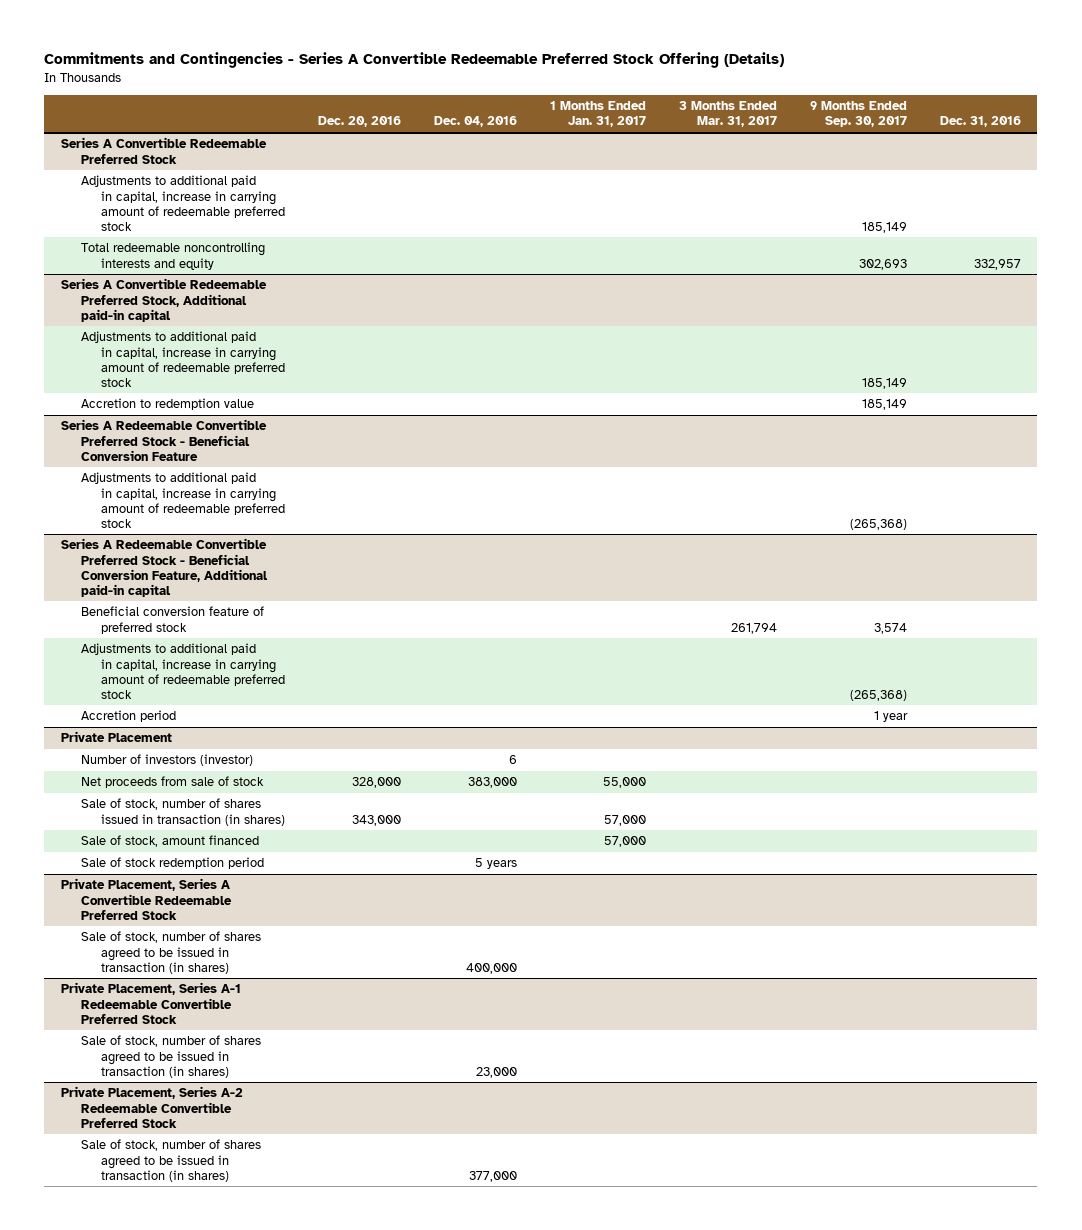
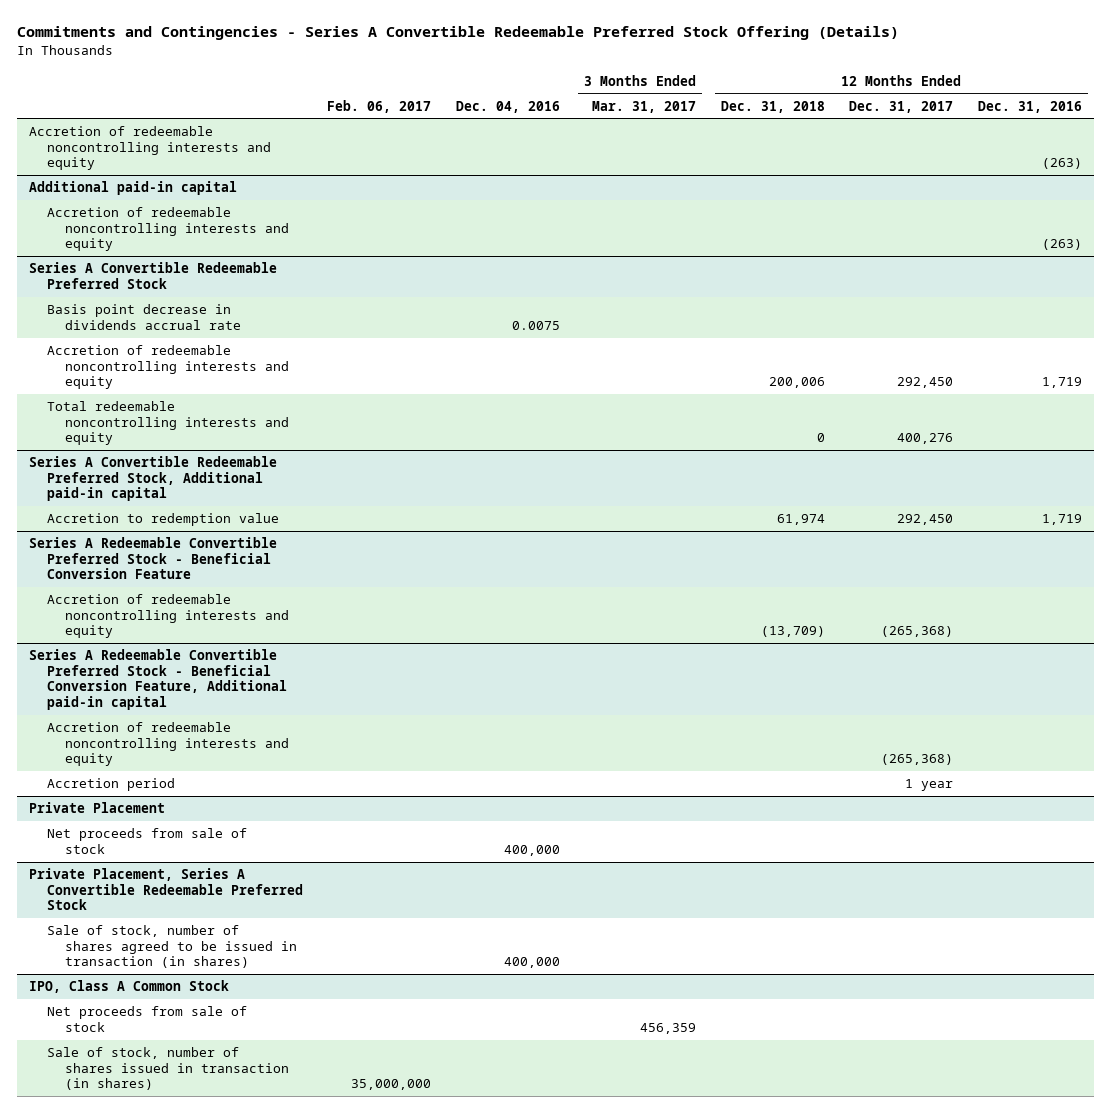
- | Dec. 20, 2016 | Dec. 04, 2016 | 1 Months Ended Jan. 31, 2017 | 3 Months Ended Mar. 31, 2017 | 9 Months Ended Sep. 30, 2017 | Dec. 31, 2016
+ | Feb. 06, 2017 | Dec. 04, 2016 | 3 Months Ended Mar. 31, 2017 | 12 Months Ended Dec. 31, 2018 | 12 Months Ended Dec. 31, 2017 | 12 Months Ended Dec. 31, 2016
+ Accretion of redeemable noncontrolling interests and equity | | | | | | (263)
+ Additional paid-in capital
+ Accretion of redeemable noncontrolling interests and equity | | | | | | (263)
@ Series A Convertible Redeemable Preferred Stock
- Adjustments to additional paid in capital, increase in carrying amount of redeemable preferred stock | | | | | 185,149 |
+ Basis point decrease in dividends accrual rate | | 0.0075 | | | |
+ Accretion of redeemable noncontrolling interests and equity | | | | 200,006 | 292,450 | 1,719
@ Series A Convertible Redeemable Preferred Stock, Additional paid-in capital
- Adjustments to additional paid in capital, increase in carrying amount of redeemable preferred stock | | | | | 185,149 |
@ Series A Redeemable Convertible Preferred Stock - Beneficial Conversion Feature
- Adjustments to additional paid in capital, increase in carrying amount of redeemable preferred stock | | | | | (265,368) |
+ Accretion of redeemable noncontrolling interests and equity | | | | (13,709) | (265,368) |
@ Series A Redeemable Convertible Preferred Stock - Beneficial Conversion Feature, Additional paid-in capital
- Beneficial conversion feature of preferred stock | | | | 261,794 | 3,574 |
- Adjustments to additional paid in capital, increase in carrying amount of redeemable preferred stock | | | | | (265,368) |
+ Accretion of redeemable noncontrolling interests and equity | | | | | (265,368) |
@ Private Placement
- Number of investors (investor) | | 6 | | | |
- Net proceeds from sale of stock | 328,000 | 383,000 | 55,000 | | |
- Sale of stock, number of shares issued in transaction (in shares) | 343,000 | | 57,000 | | |
- Sale of stock, amount financed | | | 57,000 | | |
- Sale of stock redemption period | | 5 years | | | |
+ Net proceeds from sale of stock | | 400,000 | | | |
- Private Placement, Series A-1 Redeemable Convertible Preferred Stock
- Sale of stock, number of shares agreed to be issued in transaction (in shares) | | 23,000 | | | |
- Private Placement, Series A-2 Redeemable Convertible Preferred Stock
- Sale of stock, number of shares agreed to be issued in transaction (in shares) | | 377,000 | | | |
+ IPO, Class A Common Stock
+ Net proceeds from sale of stock | | | 456,359 | | |
+ Sale of stock, number of shares issued in transaction (in shares) | 35,000,000 | | | | |

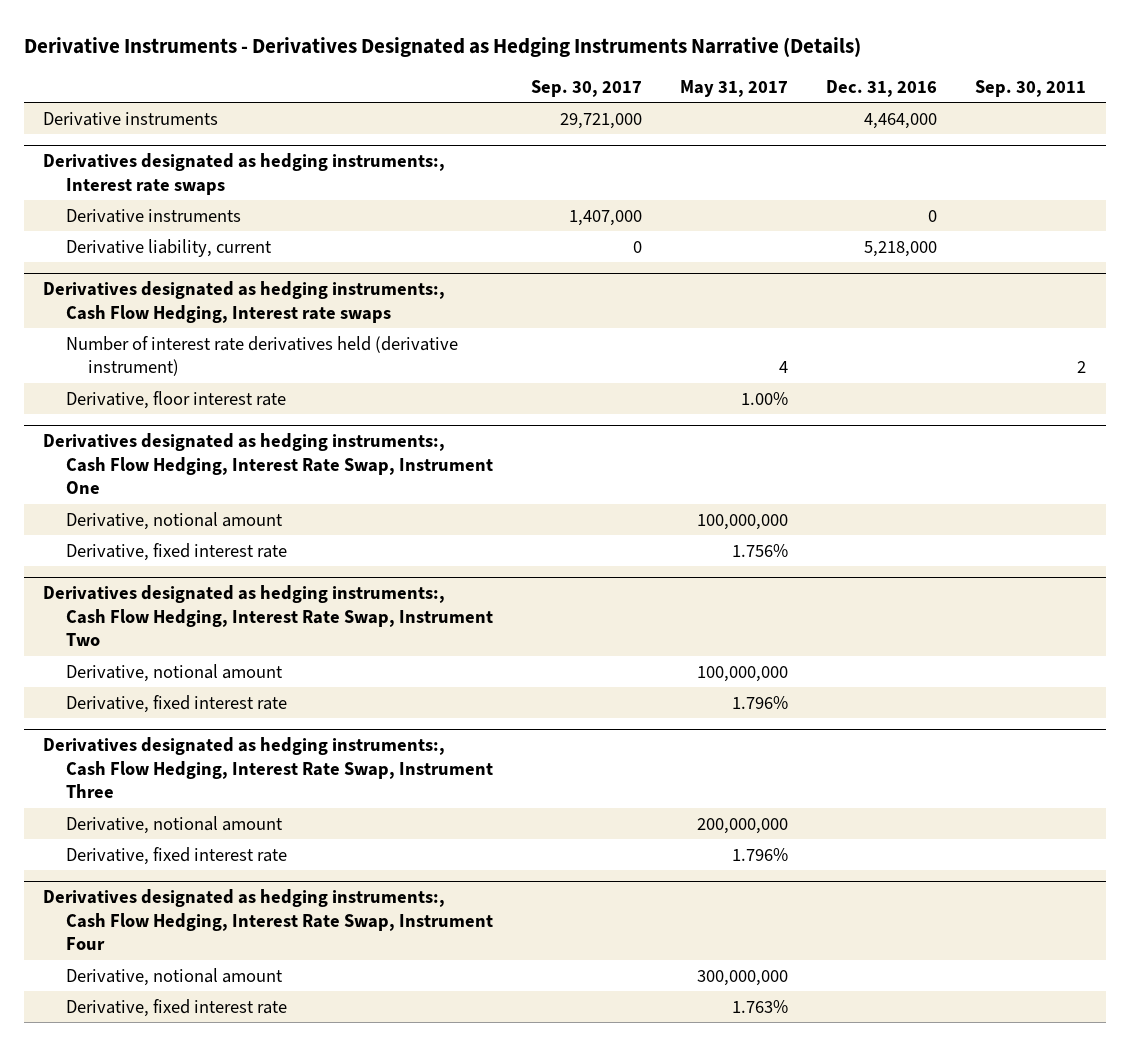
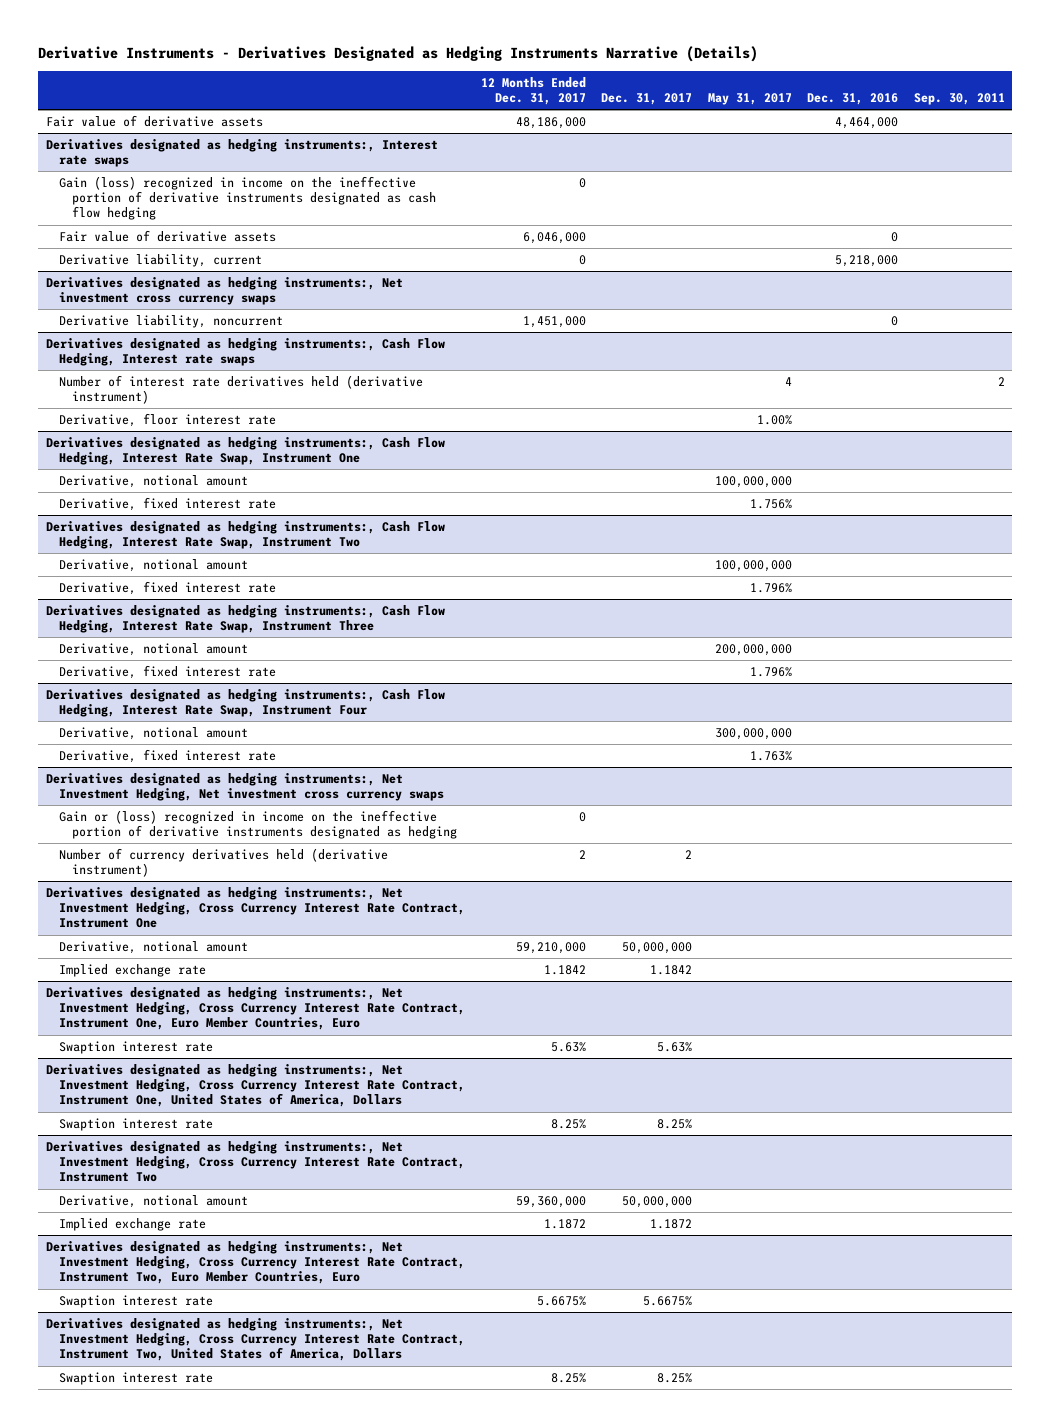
- | Sep. 30, 2017 | May 31, 2017 | Dec. 31, 2016 | Sep. 30, 2011
+ | 12 Months Ended Dec. 31, 2017 | Dec. 31, 2017 | May 31, 2017 | Dec. 31, 2016 | Sep. 30, 2011
- Derivative instruments | 29,721,000 | | 4,464,000 |
+ Fair value of derivative assets | 48,186,000 | | | 4,464,000 |
@ Derivatives designated as hedging instruments:, Interest rate swaps
- Derivative instruments | 1,407,000 | | 0 |
+ Gain (loss) recognized in income on the ineffective portion of derivative instruments designated as cash flow hedging | 0 | | | |
+ Fair value of derivative assets | 6,046,000 | | | 0 |
+ Derivatives designated as hedging instruments:, Net investment cross currency swaps
+ Derivative liability, noncurrent | 1,451,000 | | | 0 |
+ Derivatives designated as hedging instruments:, Net Investment Hedging, Net investment cross currency swaps
+ Gain or (loss) recognized in income on the ineffective portion of derivative instruments designated as hedging | 0 | | | |
+ Number of currency derivatives held (derivative instrument) | 2 | 2 | | |
+ Derivatives designated as hedging instruments:, Net Investment Hedging, Cross Currency Interest Rate Contract, Instrument One
+ Derivative, notional amount | 59,210,000 | 50,000,000 | | |
+ Implied exchange rate | 1.1842 | 1.1842 | | |
+ Derivatives designated as hedging instruments:, Net Investment Hedging, Cross Currency Interest Rate Contract, Instrument One, Euro Member Countries, Euro
+ Swaption interest rate | 5.63% | 5.63% | | |
+ Derivatives designated as hedging instruments:, Net Investment Hedging, Cross Currency Interest Rate Contract, Instrument One, United States of America, Dollars
+ Swaption interest rate | 8.25% | 8.25% | | |
+ Derivatives designated as hedging instruments:, Net Investment Hedging, Cross Currency Interest Rate Contract, Instrument Two
+ Derivative, notional amount | 59,360,000 | 50,000,000 | | |
+ Implied exchange rate | 1.1872 | 1.1872 | | |
+ Derivatives designated as hedging instruments:, Net Investment Hedging, Cross Currency Interest Rate Contract, Instrument Two, Euro Member Countries, Euro
+ Swaption interest rate | 5.6675% | 5.6675% | | |
+ Derivatives designated as hedging instruments:, Net Investment Hedging, Cross Currency Interest Rate Contract, Instrument Two, United States of America, Dollars
+ Swaption interest rate | 8.25% | 8.25% | | |

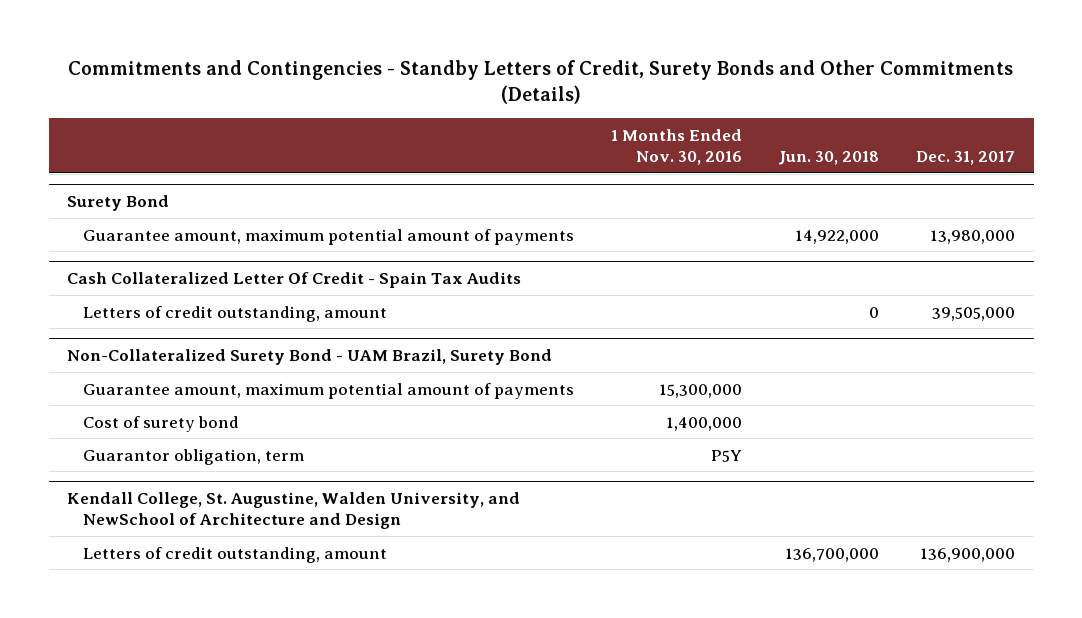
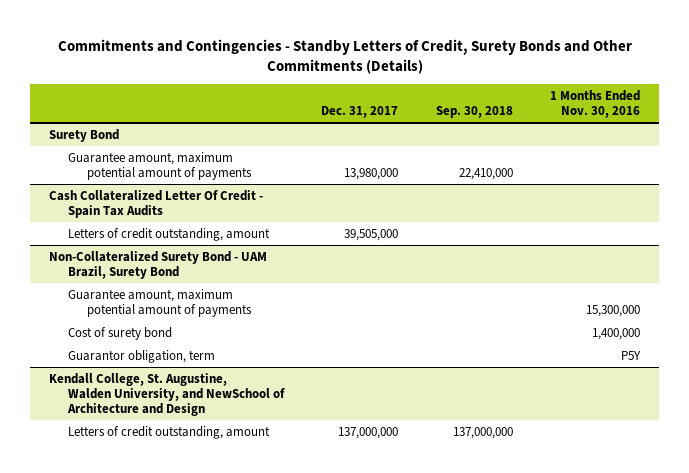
- | 1 Months Ended Nov. 30, 2016 | Jun. 30, 2018 | Dec. 31, 2017
+ | Dec. 31, 2017 | Sep. 30, 2018 | 1 Months Ended Nov. 30, 2016
@ Kendall College, St. Augustine, Walden University, and NewSchool of Architecture and Design
- Letters of credit outstanding, amount | | 136,700,000 | 136,900,000
+ Letters of credit outstanding, amount | 137,000,000 | 137,000,000 |

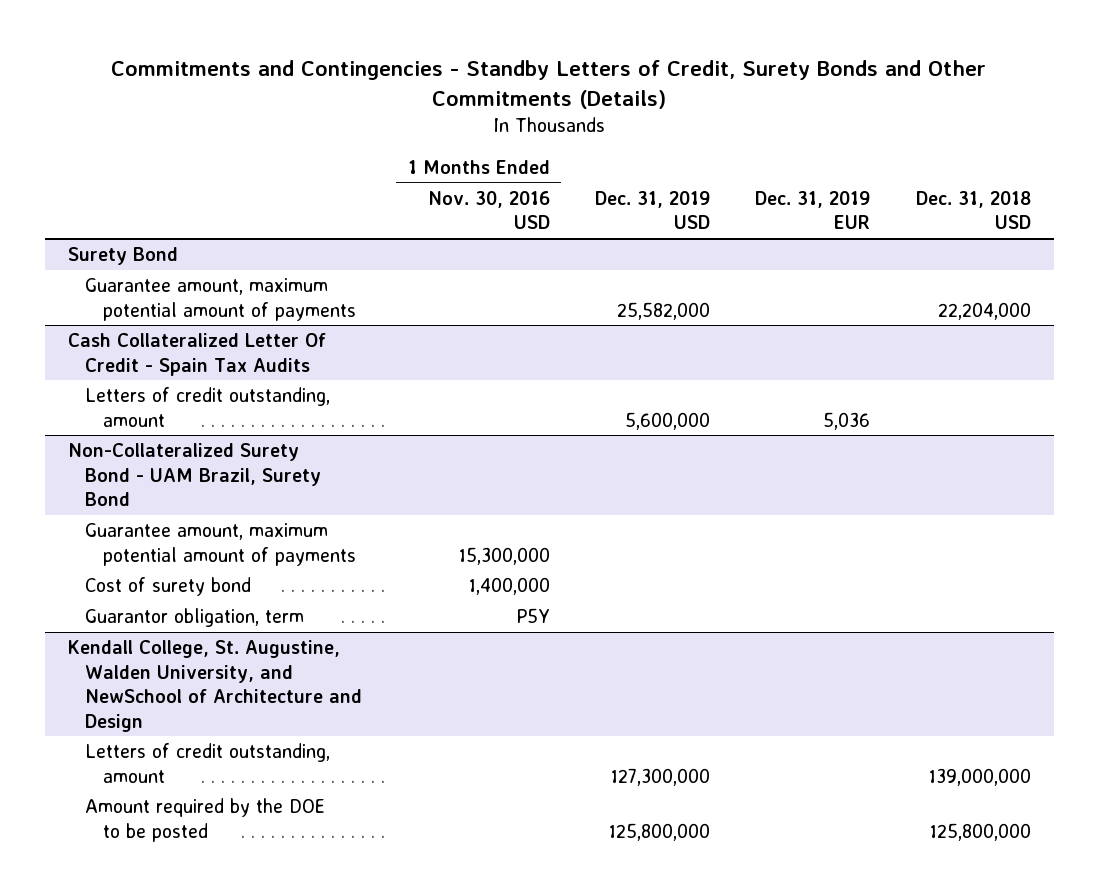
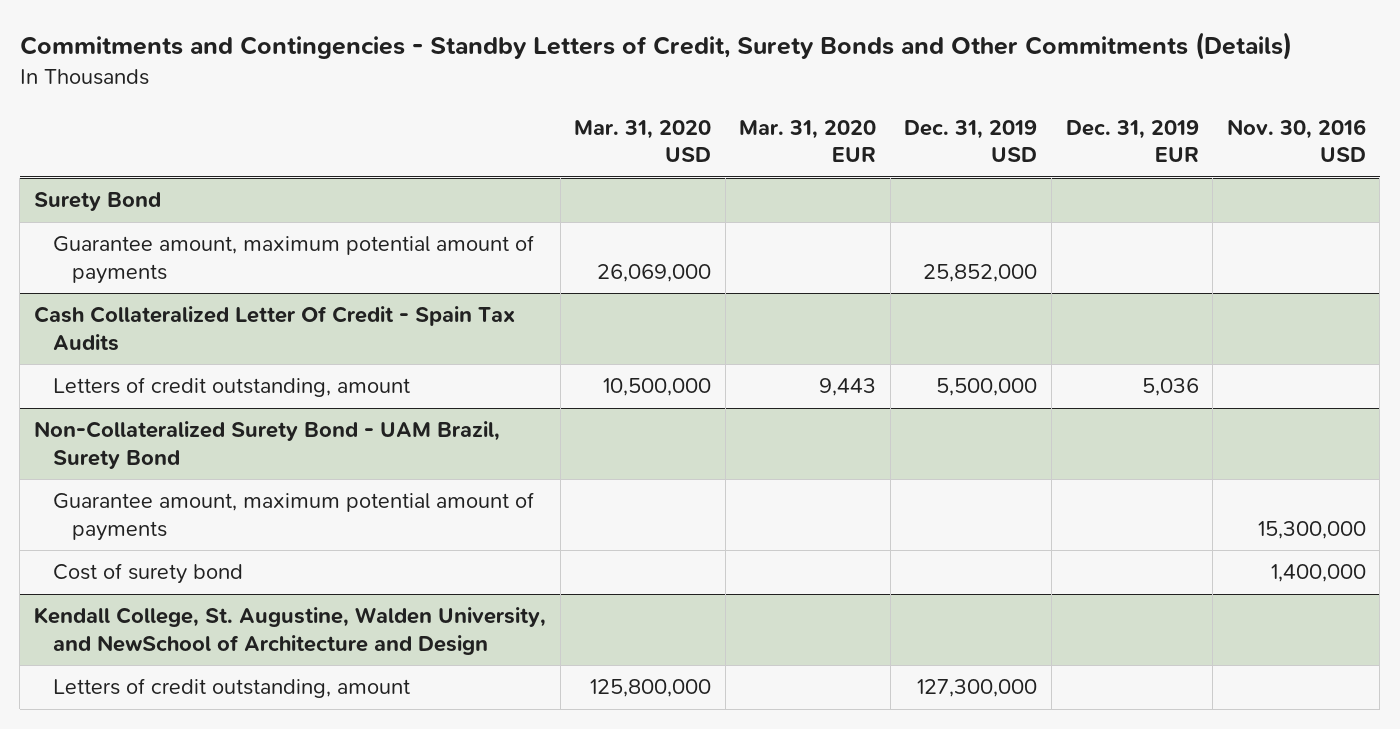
- | 1 Months Ended Nov. 30, 2016 USD | Dec. 31, 2019 USD | Dec. 31, 2019 EUR | Dec. 31, 2018 USD
+ | Mar. 31, 2020 USD | Mar. 31, 2020 EUR | Dec. 31, 2019 USD | Dec. 31, 2019 EUR | Nov. 30, 2016 USD
@ Surety Bond
- Guarantee amount, maximum potential amount of payments | | 25,582,000 | | 22,204,000
+ Guarantee amount, maximum potential amount of payments | 26,069,000 | | 25,852,000 | |
@ Cash Collateralized Letter Of Credit - Spain Tax Audits
- Letters of credit outstanding, amount | | 5,600,000 | 5,036 |
+ Letters of credit outstanding, amount | 10,500,000 | 9,443 | 5,500,000 | 5,036 |
@ Non-Collateralized Surety Bond - UAM Brazil, Surety Bond
- Guarantor obligation, term | P5Y | | |
@ Kendall College, St. Augustine, Walden University, and NewSchool of Architecture and Design
- Amount required by the DOE to be posted | | 125,800,000 | | 125,800,000

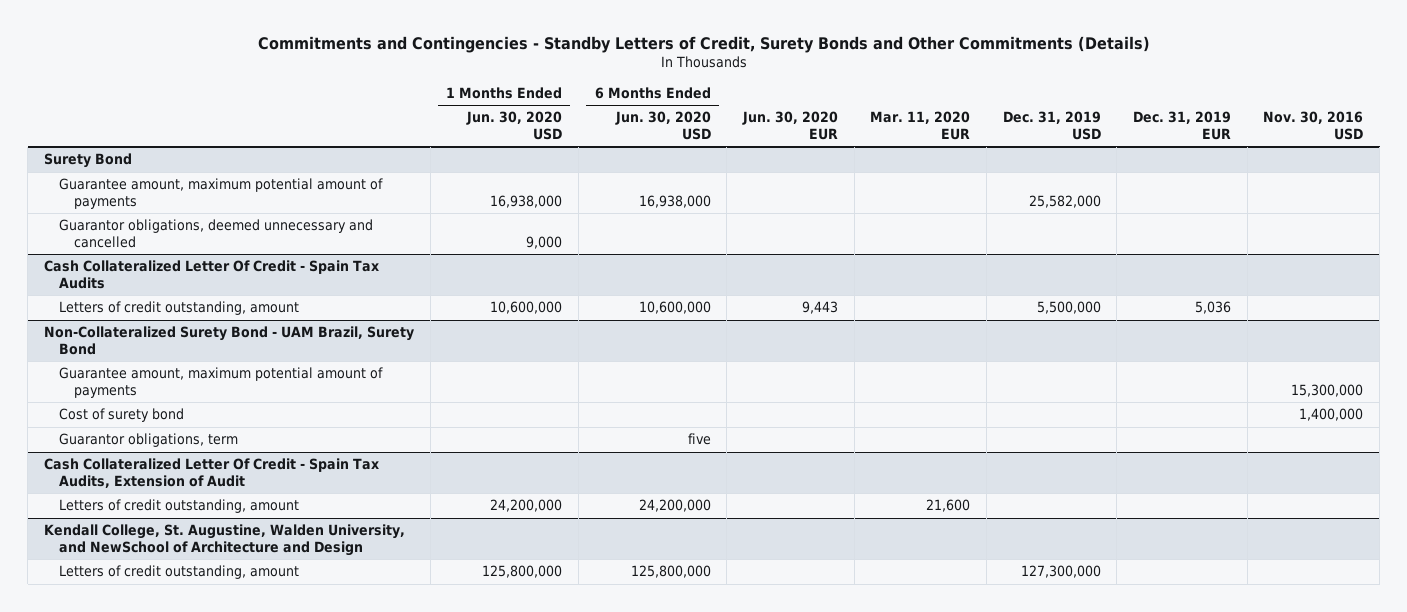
- | Mar. 31, 2020 USD | Mar. 31, 2020 EUR | Dec. 31, 2019 USD | Dec. 31, 2019 EUR | Nov. 30, 2016 USD
+ | 1 Months Ended Jun. 30, 2020 USD | 6 Months Ended Jun. 30, 2020 USD | Jun. 30, 2020 EUR | Mar. 11, 2020 EUR | Dec. 31, 2019 USD | Dec. 31, 2019 EUR | Nov. 30, 2016 USD
@ Surety Bond
- Guarantee amount, maximum potential amount of payments | 26,069,000 | | 25,852,000 | |
+ Guarantee amount, maximum potential amount of payments | 16,938,000 | 16,938,000 | | | 25,582,000 | |
+ Guarantor obligations, deemed unnecessary and cancelled | 9,000 | | | | | |
@ Non-Collateralized Surety Bond - UAM Brazil, Surety Bond
+ Guarantor obligations, term | | five | | | | |
+ Cash Collateralized Letter Of Credit - Spain Tax Audits, Extension of Audit
+ Letters of credit outstanding, amount | 24,200,000 | 24,200,000 | | 21,600 | | |

